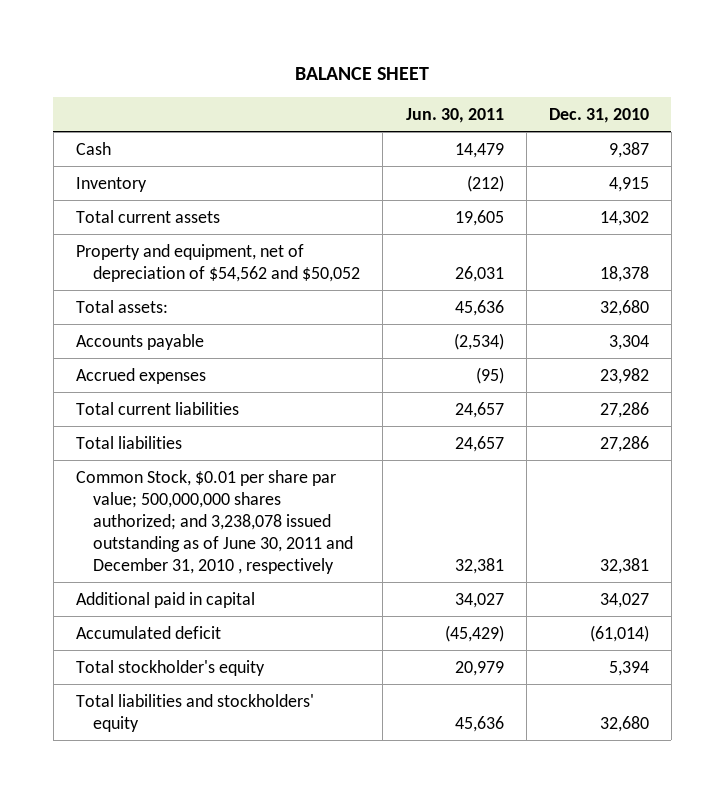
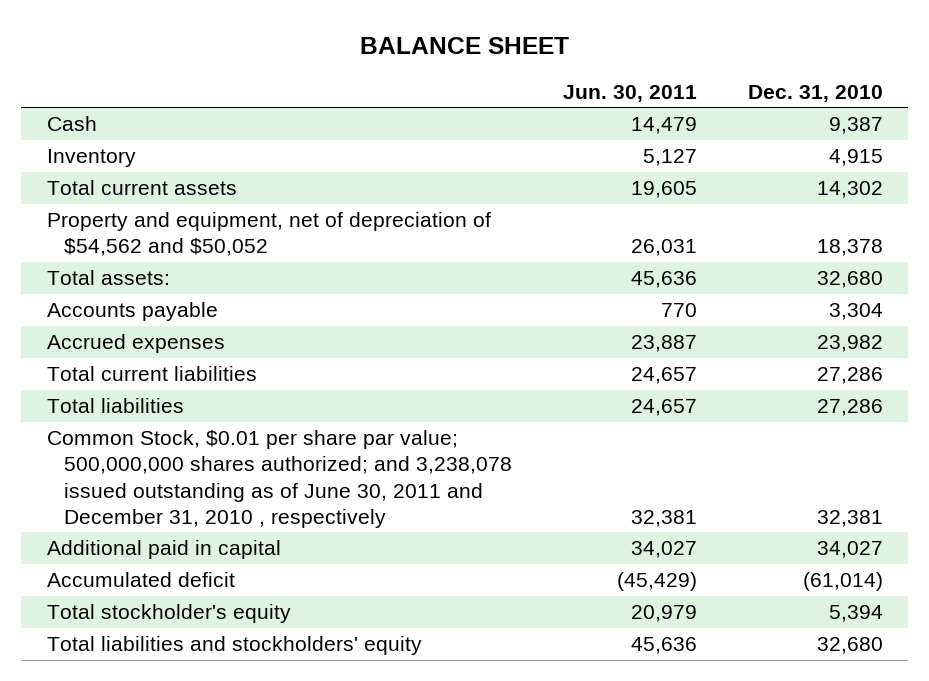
- Inventory | (212) | 4,915
+ Inventory | 5,127 | 4,915
- Accounts payable | (2,534) | 3,304
- Accrued expenses | (95) | 23,982
+ Accounts payable | 770 | 3,304
+ Accrued expenses | 23,887 | 23,982

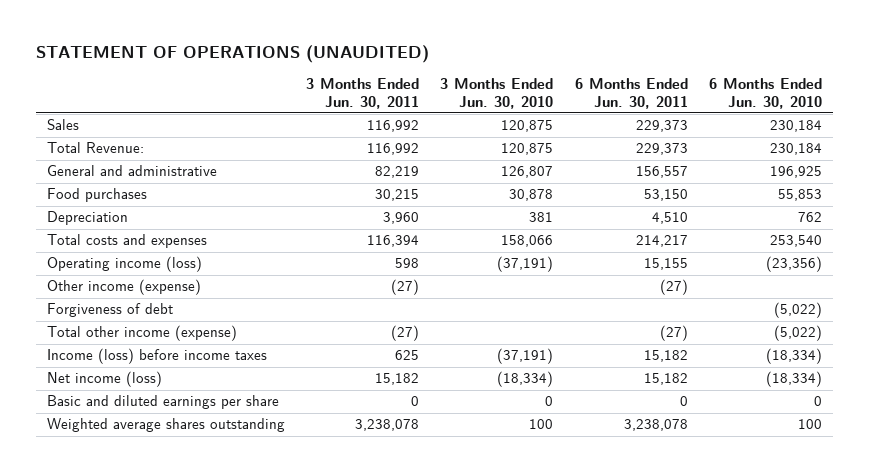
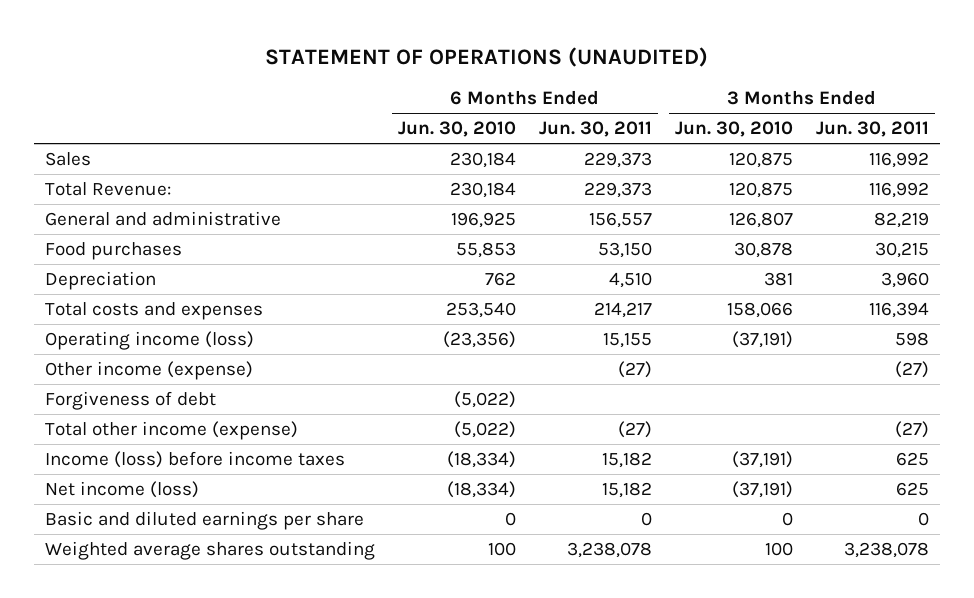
- | 3 Months Ended Jun. 30, 2011 | 3 Months Ended Jun. 30, 2010 | 6 Months Ended Jun. 30, 2011 | 6 Months Ended Jun. 30, 2010
+ | 6 Months Ended Jun. 30, 2010 | 6 Months Ended Jun. 30, 2011 | 3 Months Ended Jun. 30, 2010 | 3 Months Ended Jun. 30, 2011
- Net income (loss) | 15,182 | (18,334) | 15,182 | (18,334)
+ Net income (loss) | (18,334) | 15,182 | (37,191) | 625

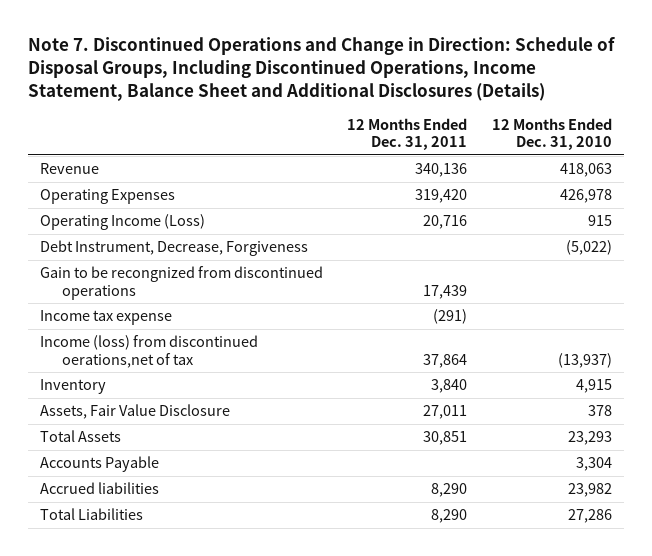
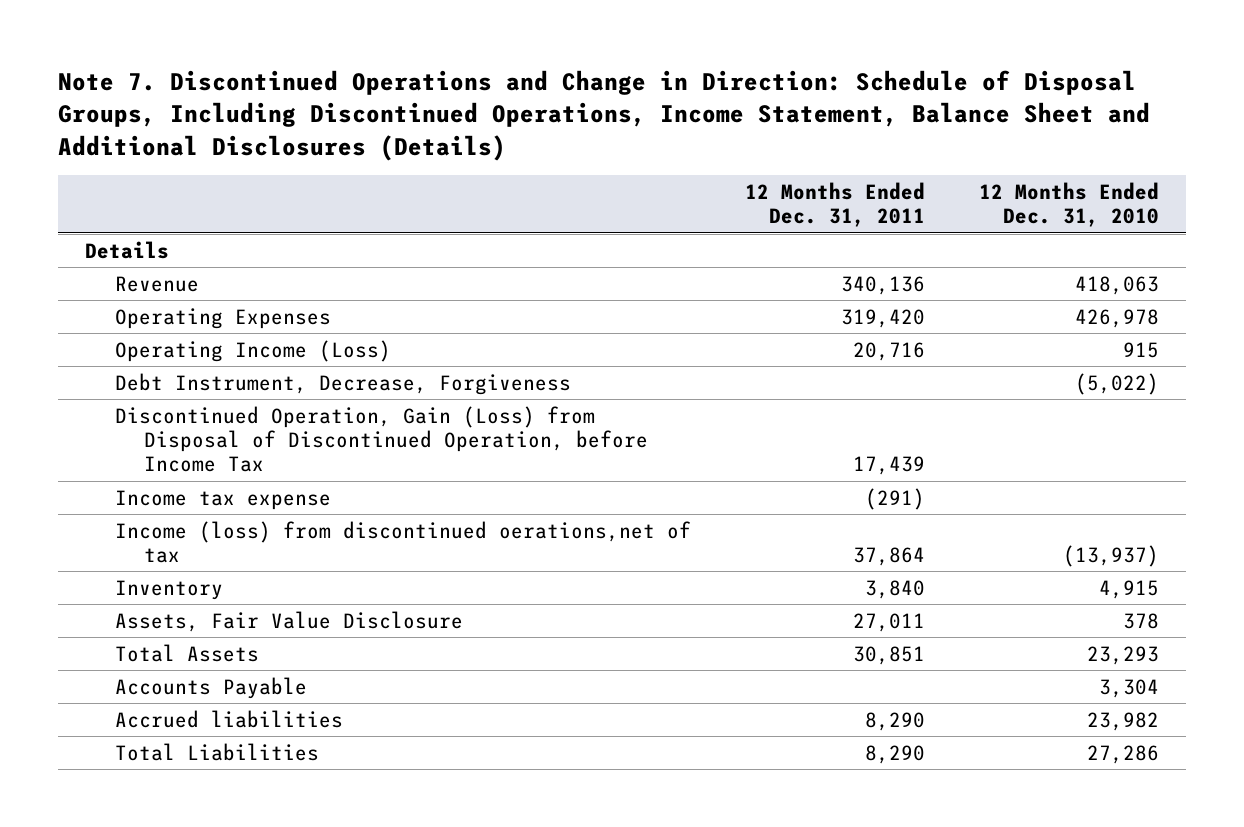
+ Details
- Gain to be recongnized from discontinued operations | 17,439 |
+ Discontinued Operation, Gain (Loss) from Disposal of Discontinued Operation, before Income Tax | 17,439 |

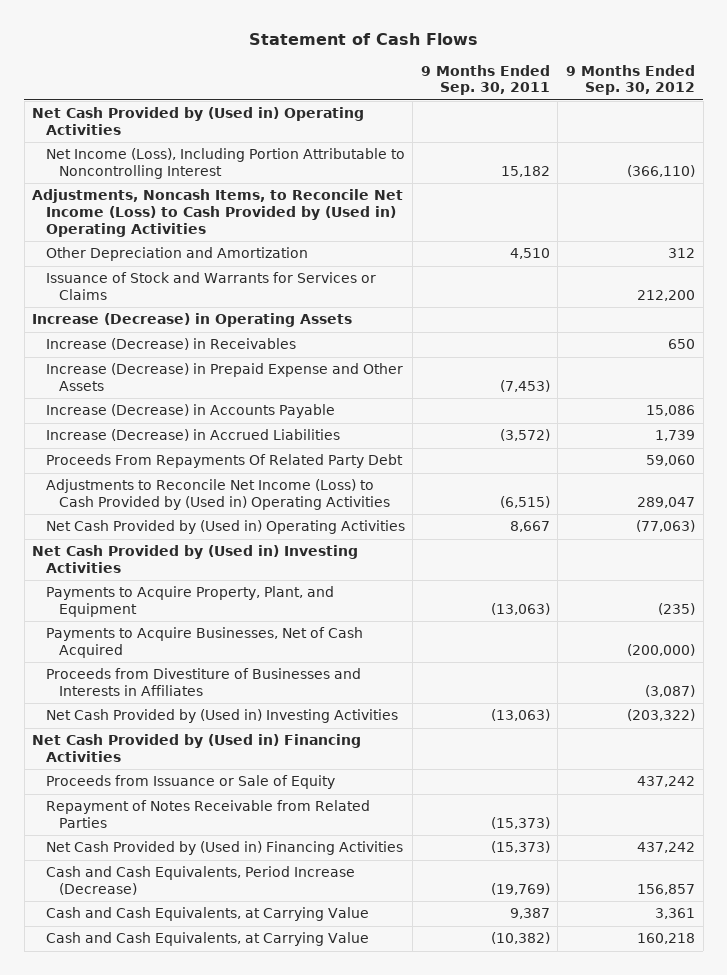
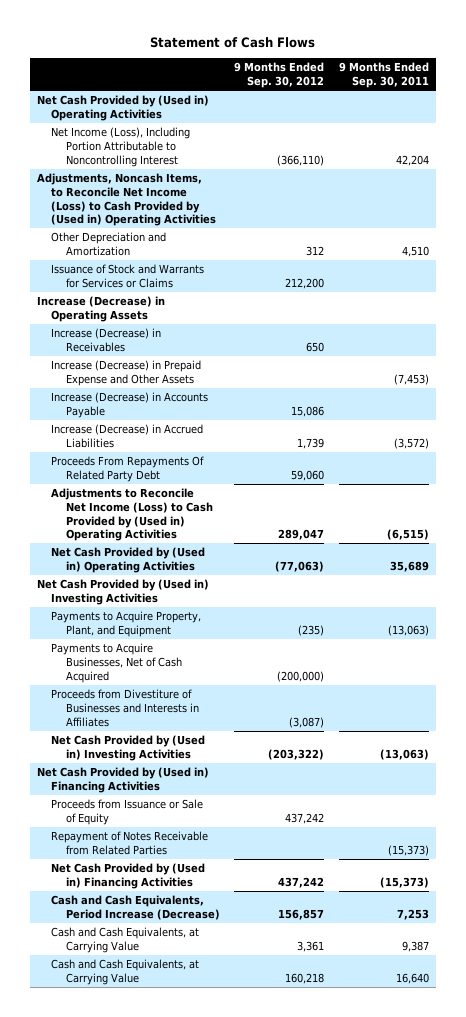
- | 9 Months Ended Sep. 30, 2011 | 9 Months Ended Sep. 30, 2012
+ | 9 Months Ended Sep. 30, 2012 | 9 Months Ended Sep. 30, 2011
- Net Income (Loss), Including Portion Attributable to Noncontrolling Interest | 15,182 | (366,110)
+ Net Income (Loss), Including Portion Attributable to Noncontrolling Interest | (366,110) | 42,204
- Net Cash Provided by (Used in) Operating Activities | 8,667 | (77,063)
+ Net Cash Provided by (Used in) Operating Activities | (77,063) | 35,689
- Cash and Cash Equivalents, Period Increase (Decrease) | (19,769) | 156,857
+ Cash and Cash Equivalents, Period Increase (Decrease) | 156,857 | 7,253
- Cash and Cash Equivalents, at Carrying Value | (10,382) | 160,218
+ Cash and Cash Equivalents, at Carrying Value | 160,218 | 16,640

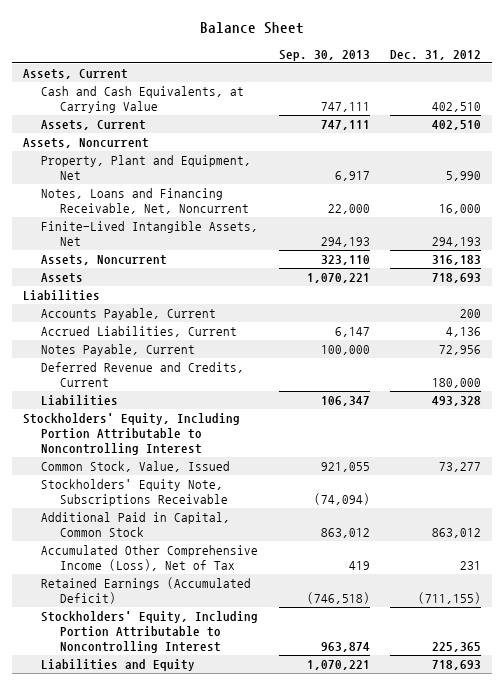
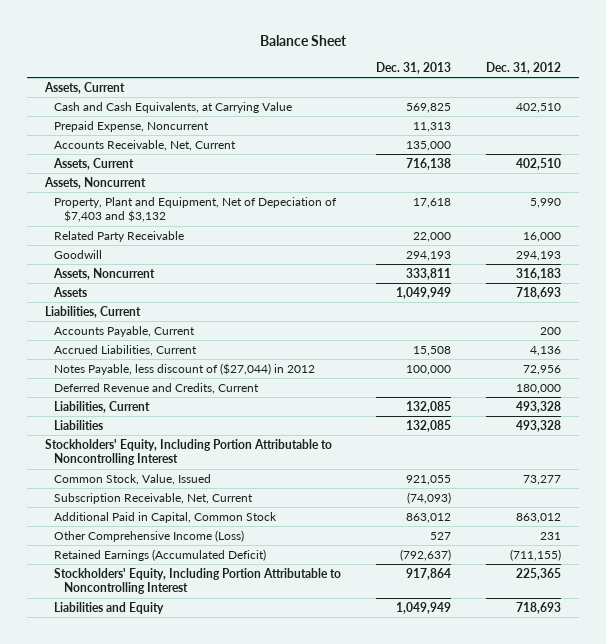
- | Sep. 30, 2013 | Dec. 31, 2012
+ | Dec. 31, 2013 | Dec. 31, 2012
+ Prepaid Expense, Noncurrent | 11,313 |
+ Accounts Receivable, Net, Current | 135,000 |
- Property, Plant and Equipment, Net | 6,917 | 5,990
- Notes, Loans and Financing Receivable, Net, Noncurrent | 22,000 | 16,000
- Finite-Lived Intangible Assets, Net | 294,193 | 294,193
+ Property, Plant and Equipment, Net of Depeciation of $7,403 and $3,132 | 17,618 | 5,990
+ Related Party Receivable | 22,000 | 16,000
+ Goodwill | 294,193 | 294,193
- Liabilities
+ Liabilities, Current
- Notes Payable, Current | 100,000 | 72,956
+ Notes Payable, less discount of ($27,044) in 2012 | 100,000 | 72,956
+ Liabilities, Current | 132,085 | 493,328
- Stockholders' Equity Note, Subscriptions Receivable | (74,094) |
+ Subscription Receivable, Net, Current | (74,093) |
- Accumulated Other Comprehensive Income (Loss), Net of Tax | 419 | 231
+ Other Comprehensive Income (Loss) | 527 | 231

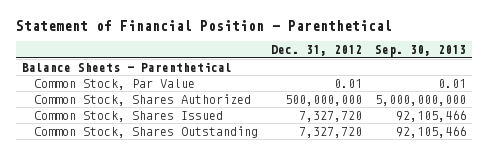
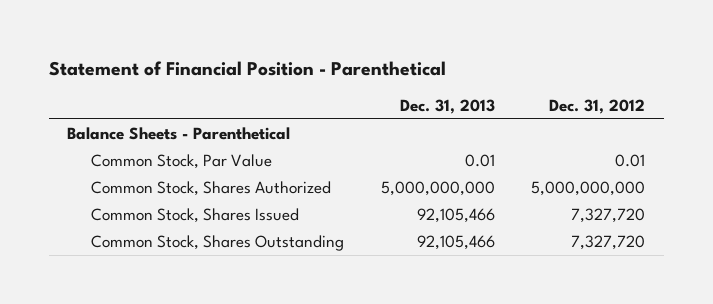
- | Dec. 31, 2012 | Sep. 30, 2013
+ | Dec. 31, 2013 | Dec. 31, 2012
- Common Stock, Shares Authorized | 500,000,000 | 5,000,000,000
+ Common Stock, Shares Authorized | 5,000,000,000 | 5,000,000,000

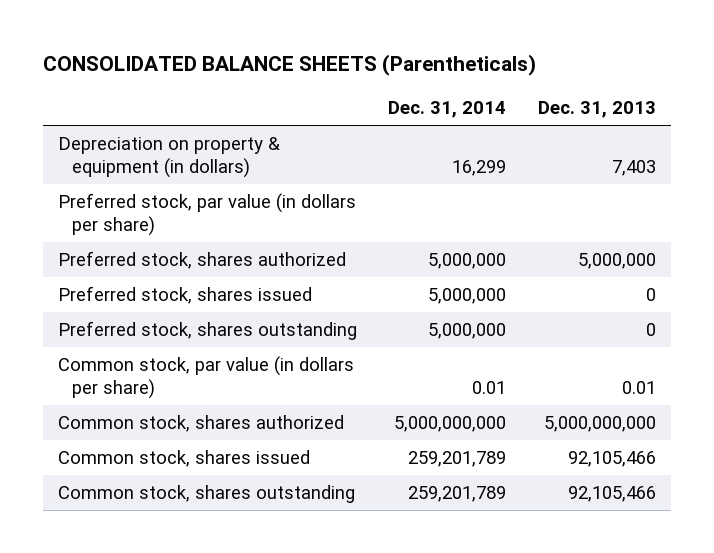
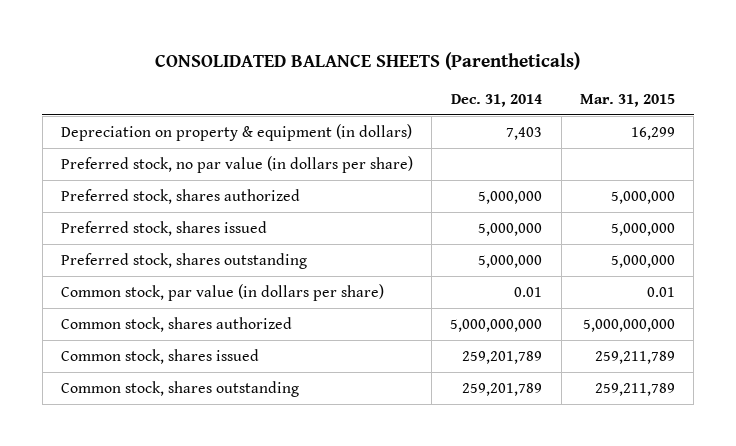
- | Dec. 31, 2014 | Dec. 31, 2013
+ | Dec. 31, 2014 | Mar. 31, 2015
- Depreciation on property & equipment (in dollars) | 16,299 | 7,403
- Preferred stock, par value (in dollars per share)
+ Depreciation on property & equipment (in dollars) | 7,403 | 16,299
+ Preferred stock, no par value (in dollars per share)

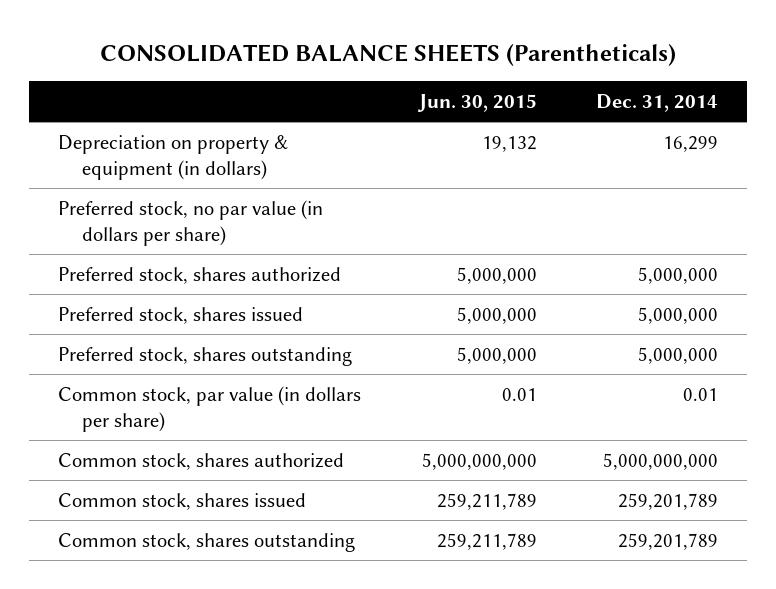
- | Dec. 31, 2014 | Mar. 31, 2015
+ | Jun. 30, 2015 | Dec. 31, 2014
- Depreciation on property & equipment (in dollars) | 7,403 | 16,299
+ Depreciation on property & equipment (in dollars) | 19,132 | 16,299

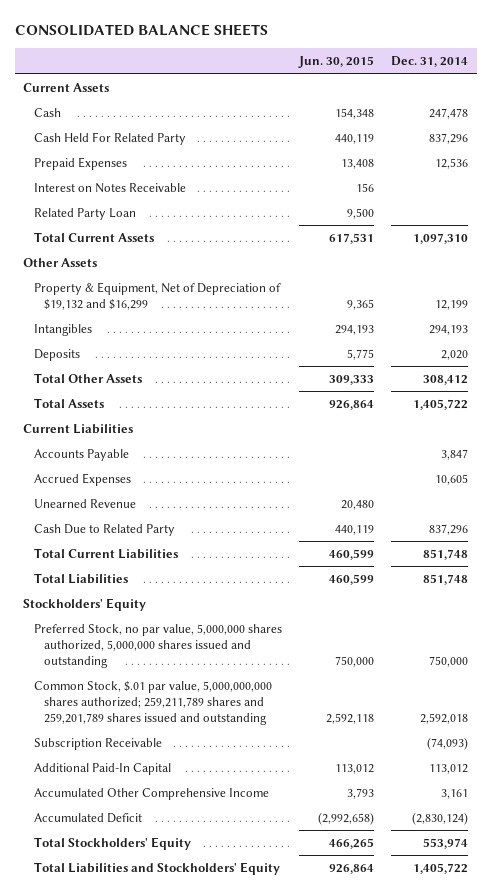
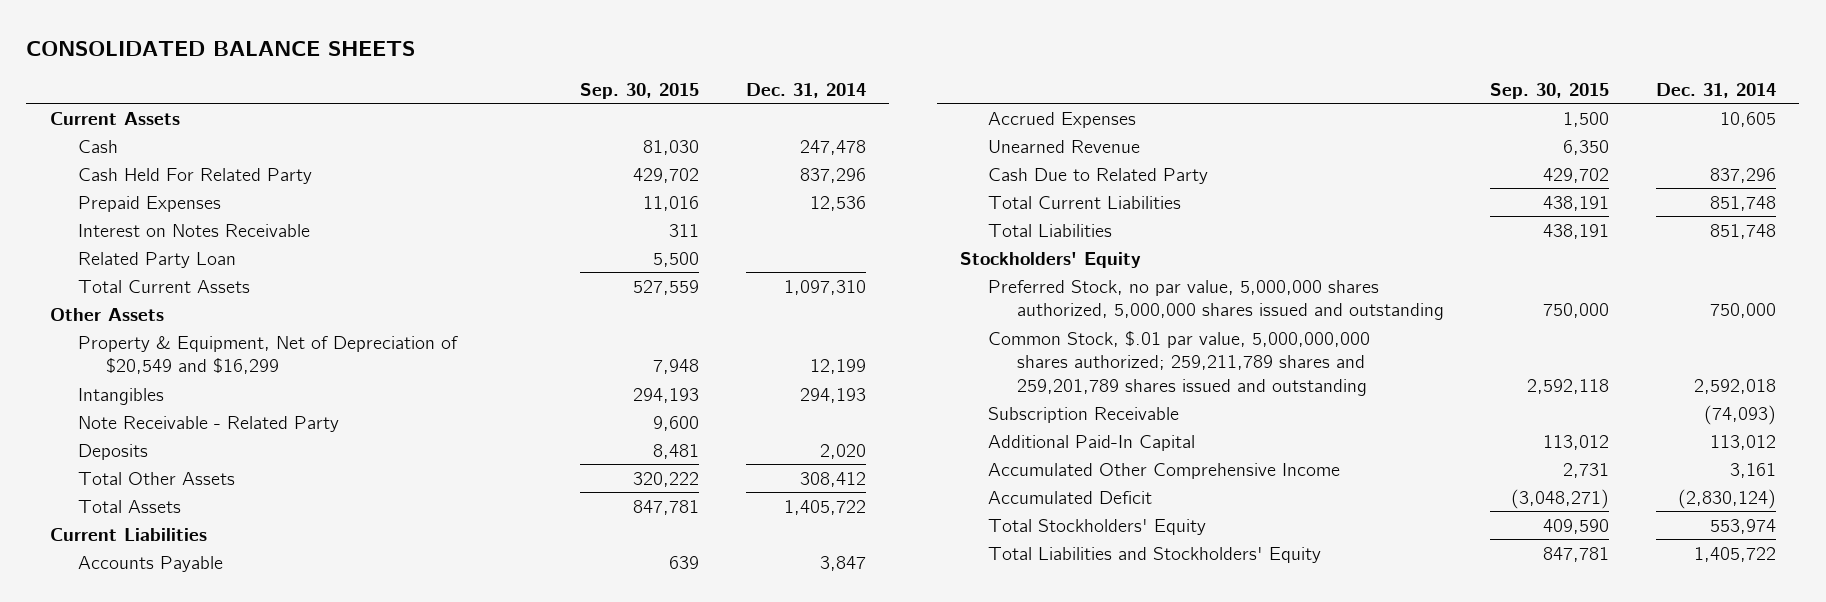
- | Jun. 30, 2015 | Dec. 31, 2014
+ | Sep. 30, 2015 | Dec. 31, 2014
- Property & Equipment, Net of Depreciation of $19,132 and $16,299 | 9,365 | 12,199
+ Property & Equipment, Net of Depreciation of $20,549 and $16,299 | 7,948 | 12,199
+ Note Receivable - Related Party | 9,600 |

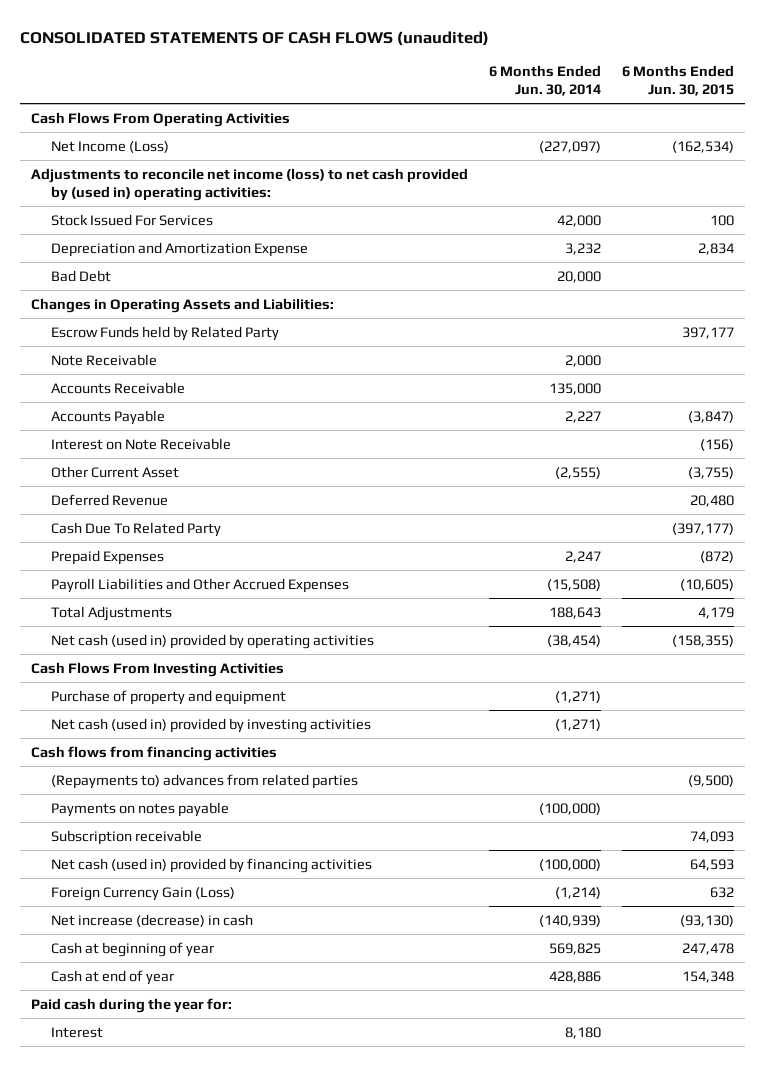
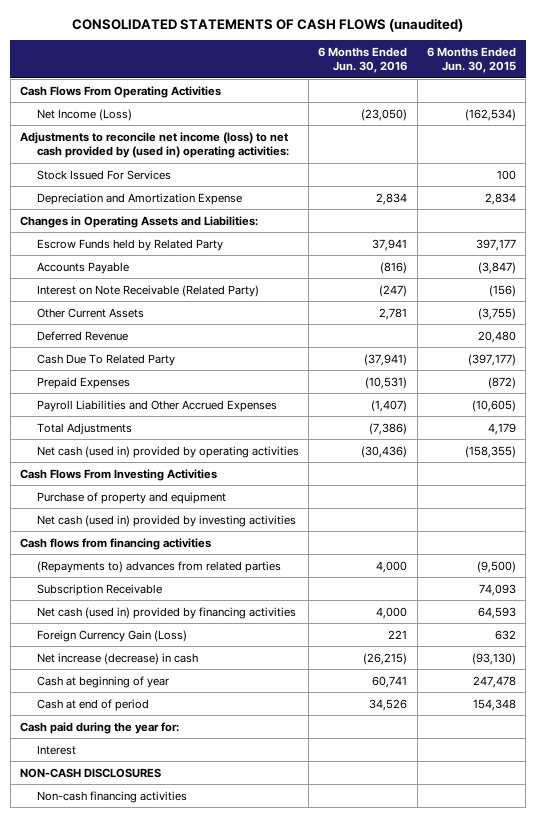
- | 6 Months Ended Jun. 30, 2014 | 6 Months Ended Jun. 30, 2015
+ | 6 Months Ended Jun. 30, 2016 | 6 Months Ended Jun. 30, 2015
- Bad Debt | 20,000 |
- Note Receivable | 2,000 |
- Accounts Receivable | 135,000 |
- Interest on Note Receivable | | (156)
- Other Current Asset | (2,555) | (3,755)
+ Interest on Note Receivable (Related Party) | (247) | (156)
+ Other Current Assets | 2,781 | (3,755)
- Payments on notes payable | (100,000) |
- Subscription receivable | | 74,093
+ Subscription Receivable | | 74,093
- Cash at end of year | 428,886 | 154,348
- Paid cash during the year for:
+ Cash at end of period | 34,526 | 154,348
+ Cash paid during the year for:
+ NON-CASH DISCLOSURES
+ Non-cash financing activities

